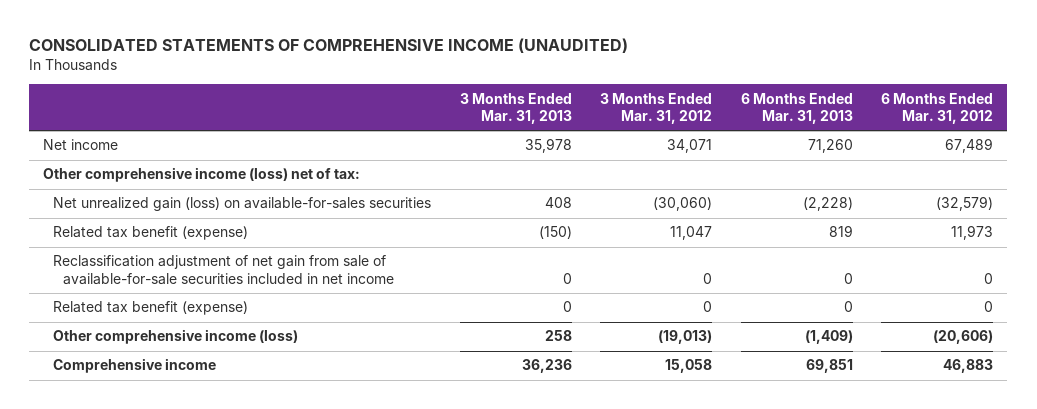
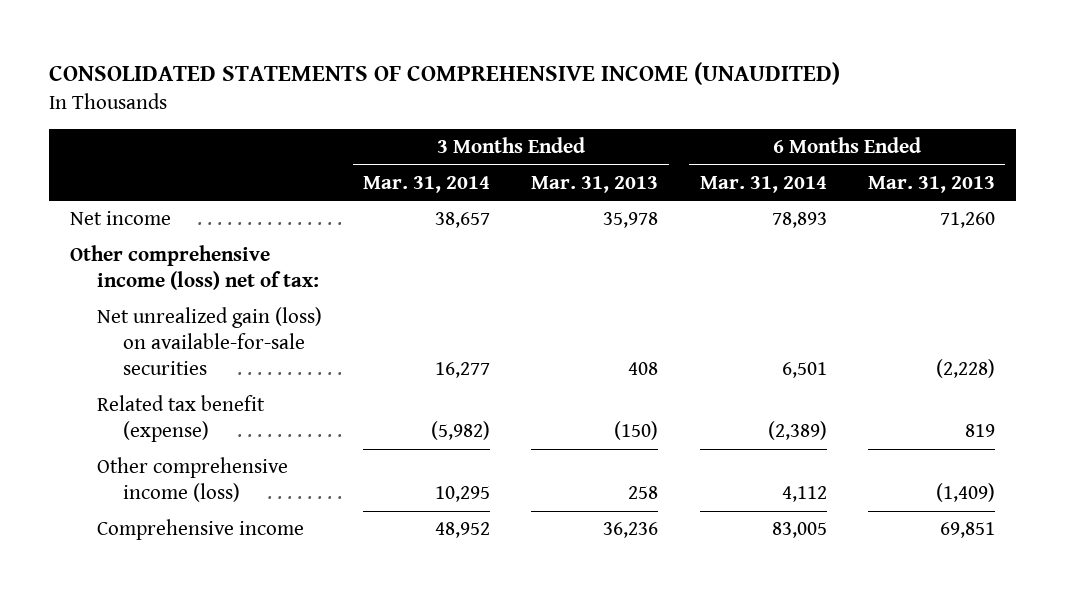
- | 3 Months Ended Mar. 31, 2013 | 3 Months Ended Mar. 31, 2012 | 6 Months Ended Mar. 31, 2013 | 6 Months Ended Mar. 31, 2012
+ | 3 Months Ended Mar. 31, 2014 | 3 Months Ended Mar. 31, 2013 | 6 Months Ended Mar. 31, 2014 | 6 Months Ended Mar. 31, 2013
- Net unrealized gain (loss) on available-for-sales securities | 408 | (30,060) | (2,228) | (32,579)
+ Net unrealized gain (loss) on available-for-sale securities | 16,277 | 408 | 6,501 | (2,228)
- Reclassification adjustment of net gain from sale of available-for-sale securities included in net income | 0 | 0 | 0 | 0
- Related tax benefit (expense) | 0 | 0 | 0 | 0

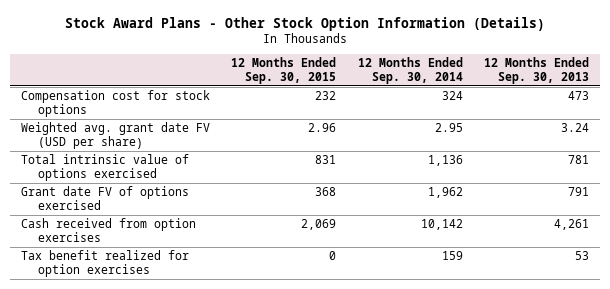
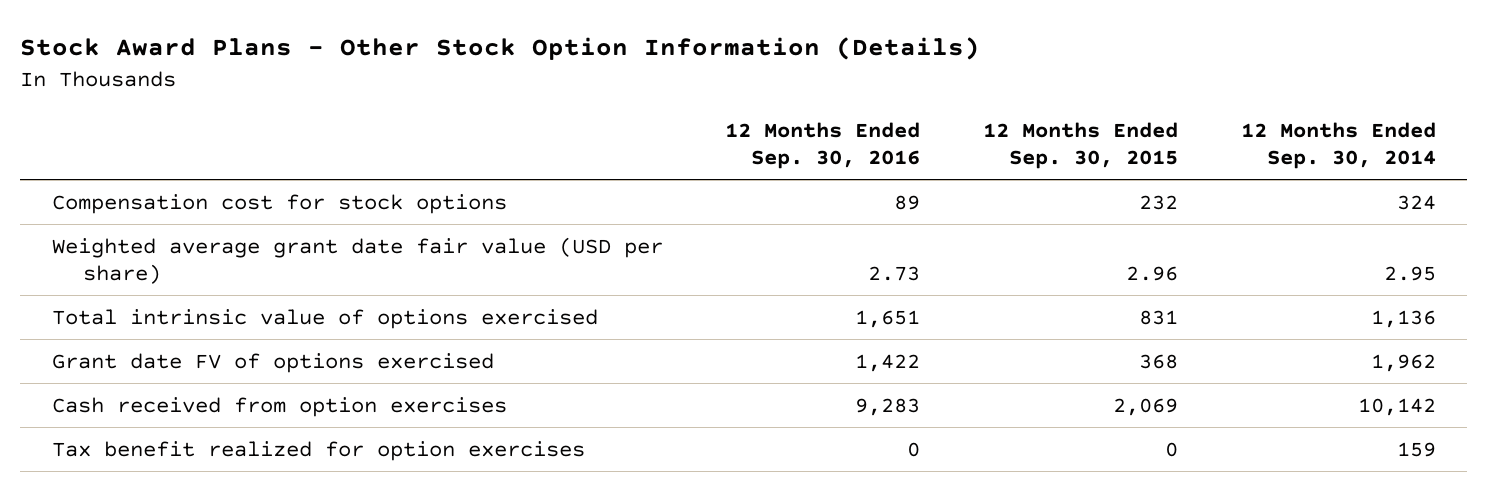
- | 12 Months Ended Sep. 30, 2015 | 12 Months Ended Sep. 30, 2014 | 12 Months Ended Sep. 30, 2013
+ | 12 Months Ended Sep. 30, 2016 | 12 Months Ended Sep. 30, 2015 | 12 Months Ended Sep. 30, 2014
- Weighted avg. grant date FV (USD per share) | 2.96 | 2.95 | 3.24
+ Weighted average grant date fair value (USD per share) | 2.73 | 2.96 | 2.95

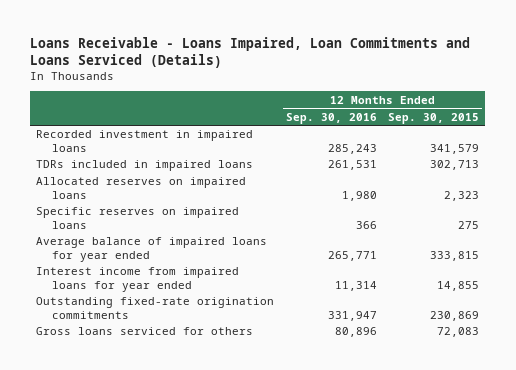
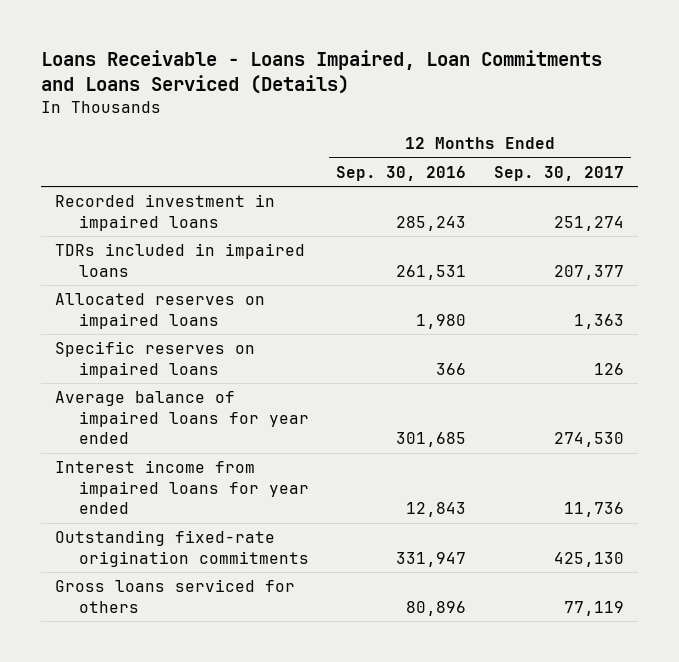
- | 12 Months Ended Sep. 30, 2016 | 12 Months Ended Sep. 30, 2015
+ | 12 Months Ended Sep. 30, 2016 | 12 Months Ended Sep. 30, 2017
- Average balance of impaired loans for year ended | 265,771 | 333,815
- Interest income from impaired loans for year ended | 11,314 | 14,855
+ Average balance of impaired loans for year ended | 301,685 | 274,530
+ Interest income from impaired loans for year ended | 12,843 | 11,736

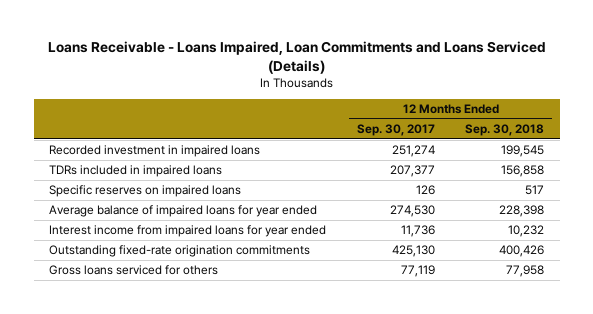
- | 12 Months Ended Sep. 30, 2016 | 12 Months Ended Sep. 30, 2017
+ | 12 Months Ended Sep. 30, 2017 | 12 Months Ended Sep. 30, 2018
- Allocated reserves on impaired loans | 1,980 | 1,363

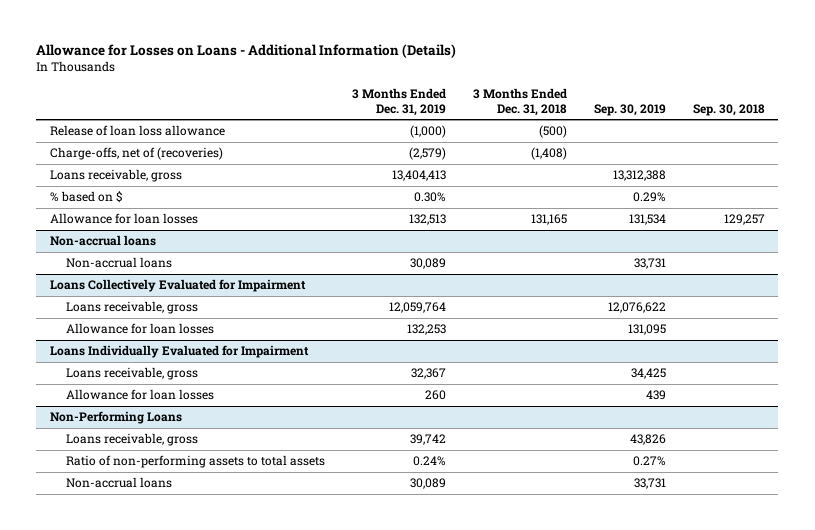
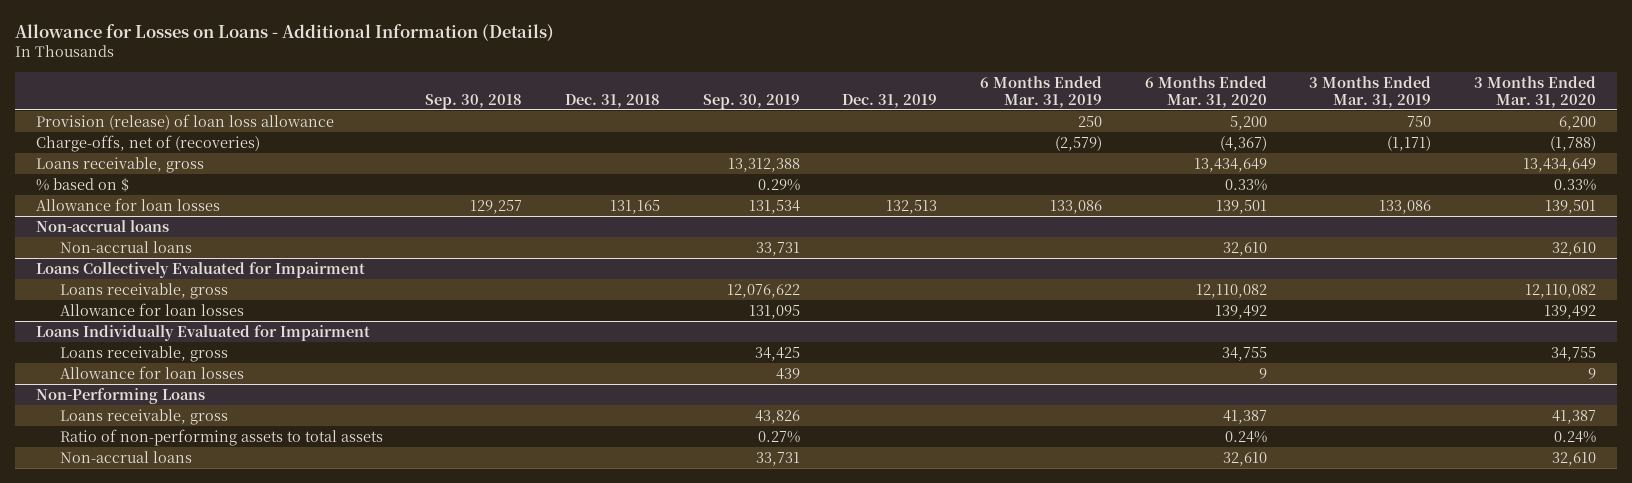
- | 3 Months Ended Dec. 31, 2019 | 3 Months Ended Dec. 31, 2018 | Sep. 30, 2019 | Sep. 30, 2018
+ | Sep. 30, 2018 | Dec. 31, 2018 | Sep. 30, 2019 | Dec. 31, 2019 | 6 Months Ended Mar. 31, 2019 | 6 Months Ended Mar. 31, 2020 | 3 Months Ended Mar. 31, 2019 | 3 Months Ended Mar. 31, 2020
- Release of loan loss allowance | (1,000) | (500) | |
+ Provision (release) of loan loss allowance | | | | | 250 | 5,200 | 750 | 6,200

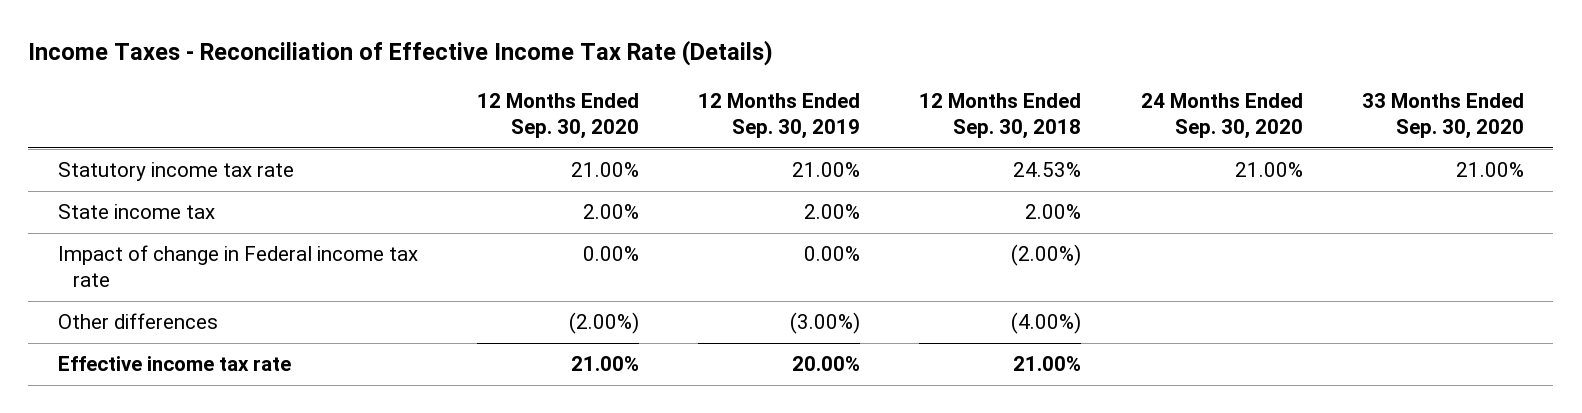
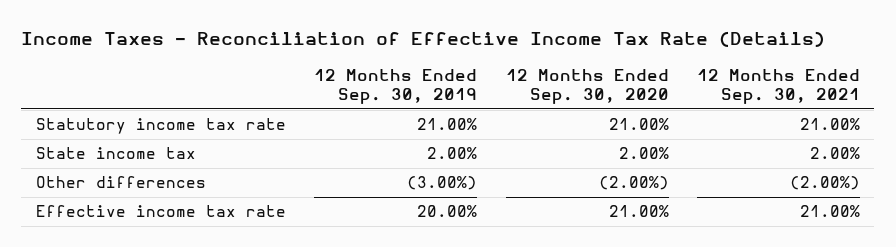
- | 12 Months Ended Sep. 30, 2020 | 12 Months Ended Sep. 30, 2019 | 12 Months Ended Sep. 30, 2018 | 24 Months Ended Sep. 30, 2020 | 33 Months Ended Sep. 30, 2020
+ | 12 Months Ended Sep. 30, 2019 | 12 Months Ended Sep. 30, 2020 | 12 Months Ended Sep. 30, 2021
- Impact of change in Federal income tax rate | 0.00% | 0.00% | (2.00%) | |

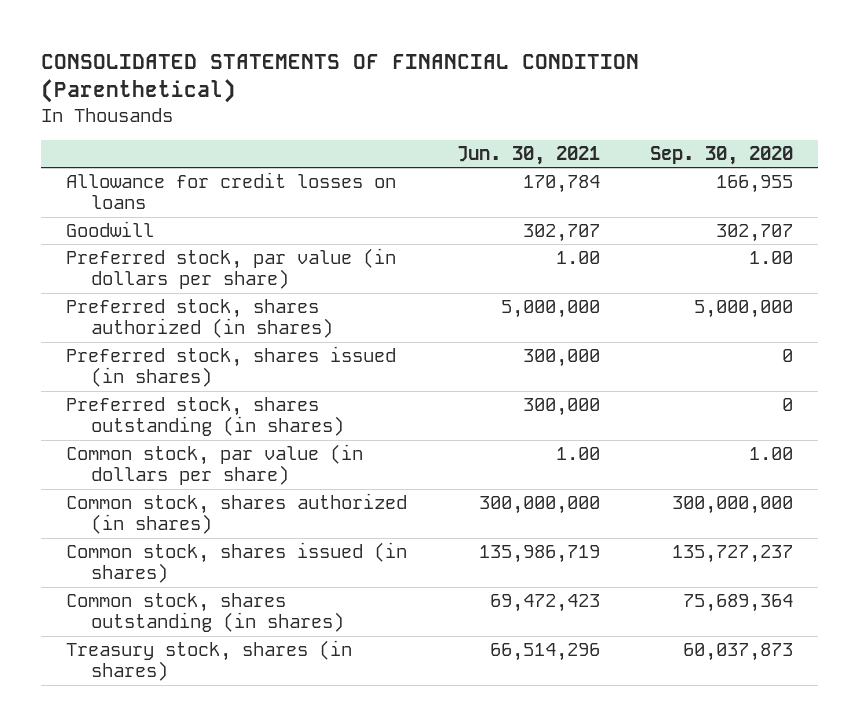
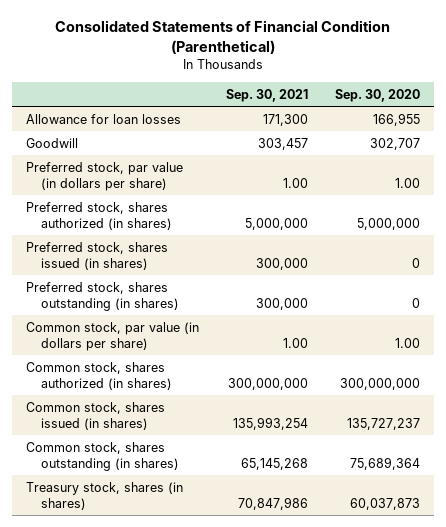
- CONSOLIDATED STATEMENTS OF FINANCIAL CONDITION (Parenthetical)
+ Consolidated Statements of Financial Condition (Parenthetical)
- | Jun. 30, 2021 | Sep. 30, 2020
+ | Sep. 30, 2021 | Sep. 30, 2020
- Allowance for credit losses on loans | 170,784 | 166,955
+ Allowance for loan losses | 171,300 | 166,955

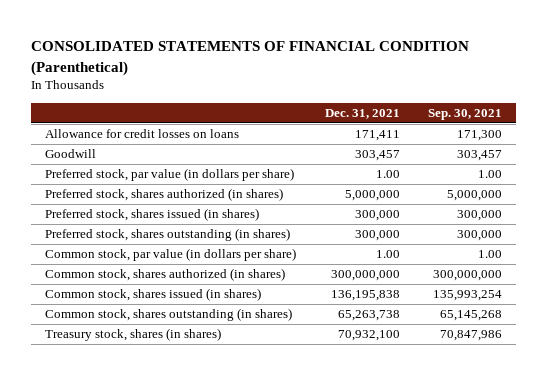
- Consolidated Statements of Financial Condition (Parenthetical)
+ CONSOLIDATED STATEMENTS OF FINANCIAL CONDITION (Parenthetical)
- | Sep. 30, 2021 | Sep. 30, 2020
+ | Dec. 31, 2021 | Sep. 30, 2021
- Allowance for loan losses | 171,300 | 166,955
+ Allowance for credit losses on loans | 171,411 | 171,300

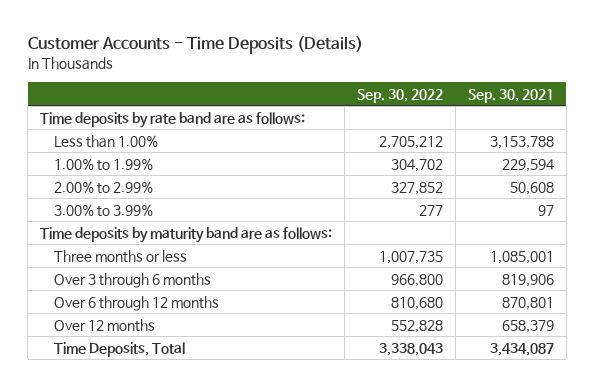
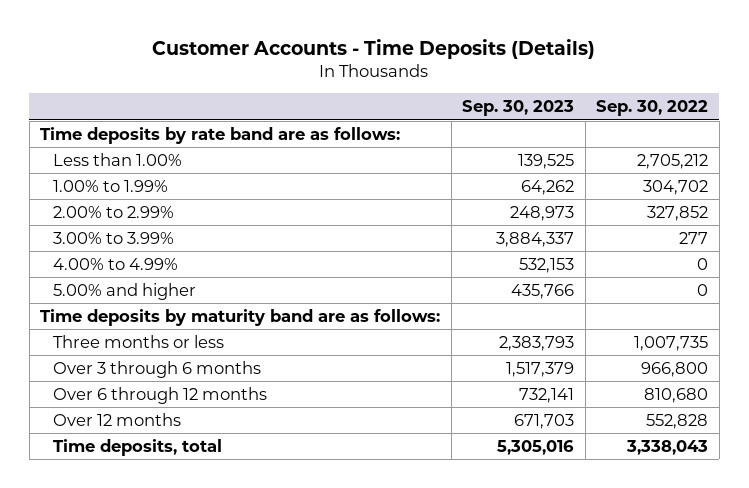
- | Sep. 30, 2022 | Sep. 30, 2021
+ | Sep. 30, 2023 | Sep. 30, 2022
+ 4.00% to 4.99% | 532,153 | 0
+ 5.00% and higher | 435,766 | 0
- Time Deposits, Total | 3,338,043 | 3,434,087
+ Time deposits, total | 5,305,016 | 3,338,043

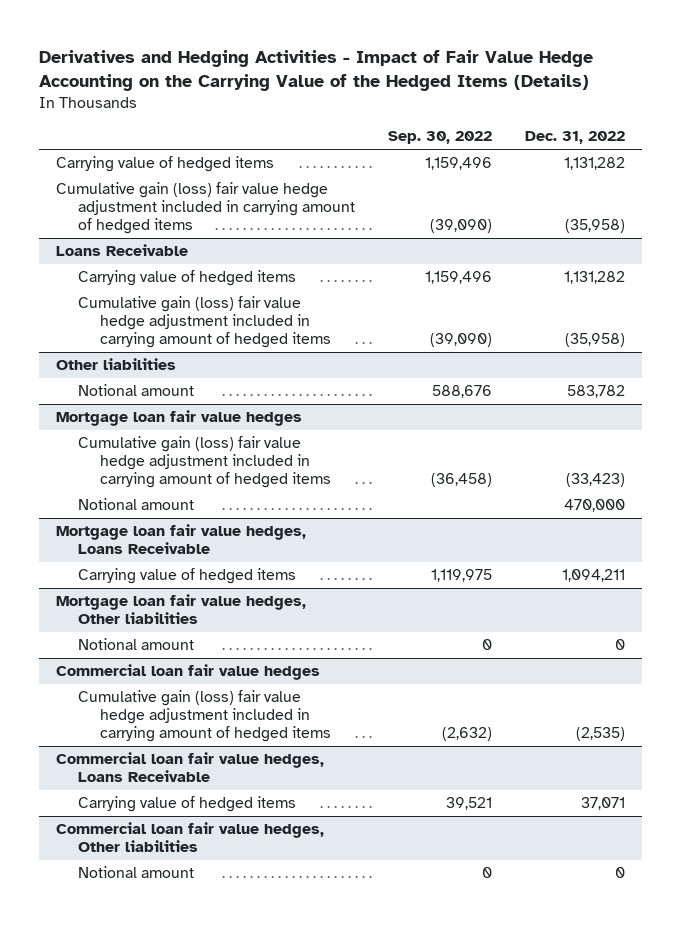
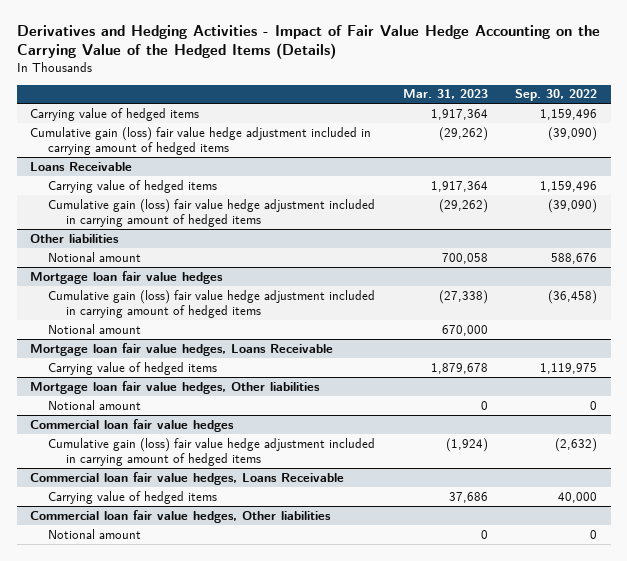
- | Sep. 30, 2022 | Dec. 31, 2022
+ | Mar. 31, 2023 | Sep. 30, 2022
@ Commercial loan fair value hedges, Loans Receivable
- Carrying value of hedged items | 39,521 | 37,071
+ Carrying value of hedged items | 37,686 | 40,000

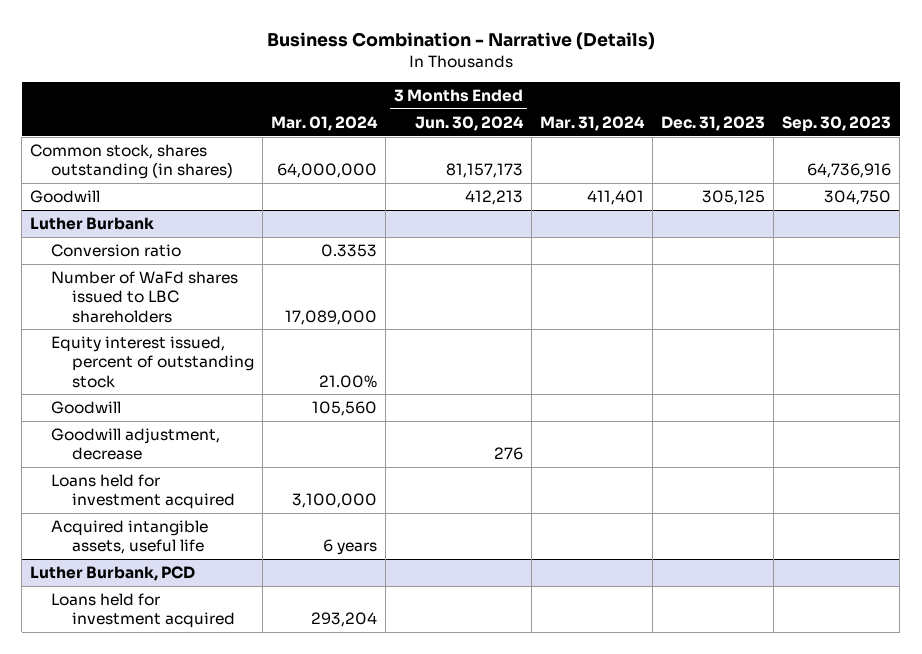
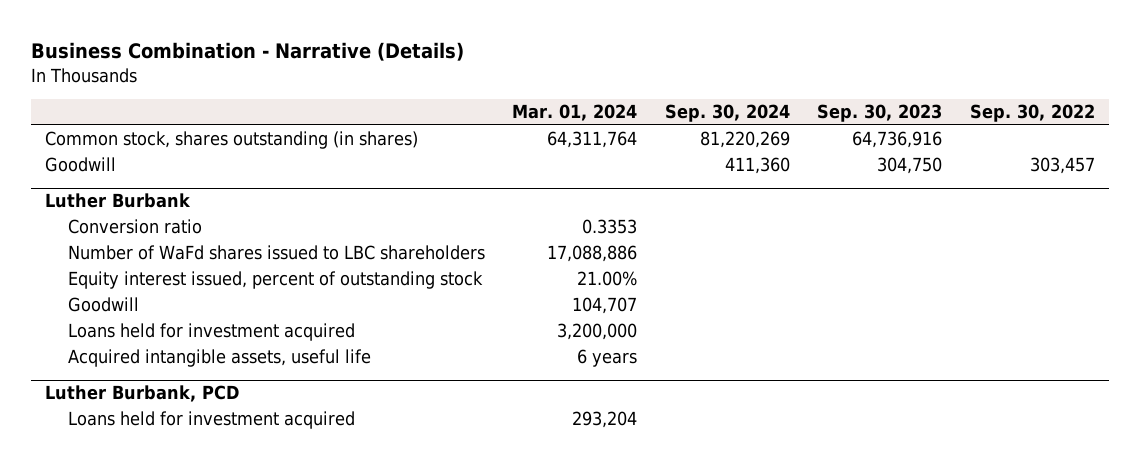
- | Mar. 01, 2024 | 3 Months Ended Jun. 30, 2024 | Mar. 31, 2024 | Dec. 31, 2023 | Sep. 30, 2023
+ | Mar. 01, 2024 | Sep. 30, 2024 | Sep. 30, 2023 | Sep. 30, 2022
- Common stock, shares outstanding (in shares) | 64,000,000 | 81,157,173 | | | 64,736,916
+ Common stock, shares outstanding (in shares) | 64,311,764 | 81,220,269 | 64,736,916 |
@ Luther Burbank
- Number of WaFd shares issued to LBC shareholders | 17,089,000 | | | |
+ Number of WaFd shares issued to LBC shareholders | 17,088,886 | | |
- Goodwill | 105,560 | | | |
- Goodwill adjustment, decrease | | 276 | | |
- Loans held for investment acquired | 3,100,000 | | | |
+ Goodwill | 104,707 | | |
+ Loans held for investment acquired | 3,200,000 | | |

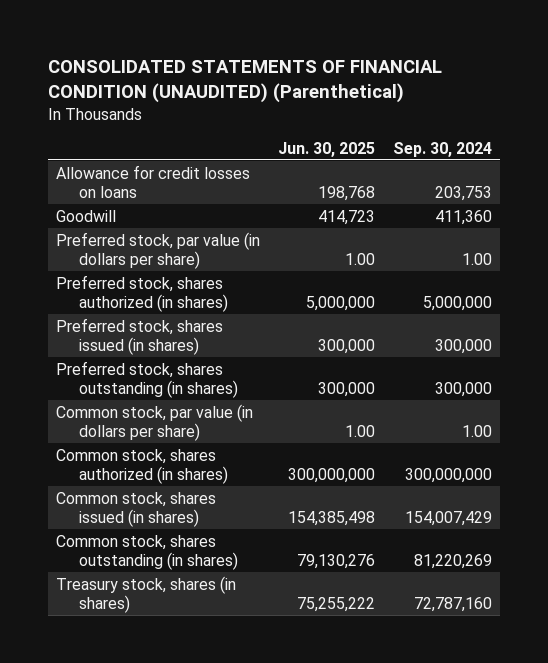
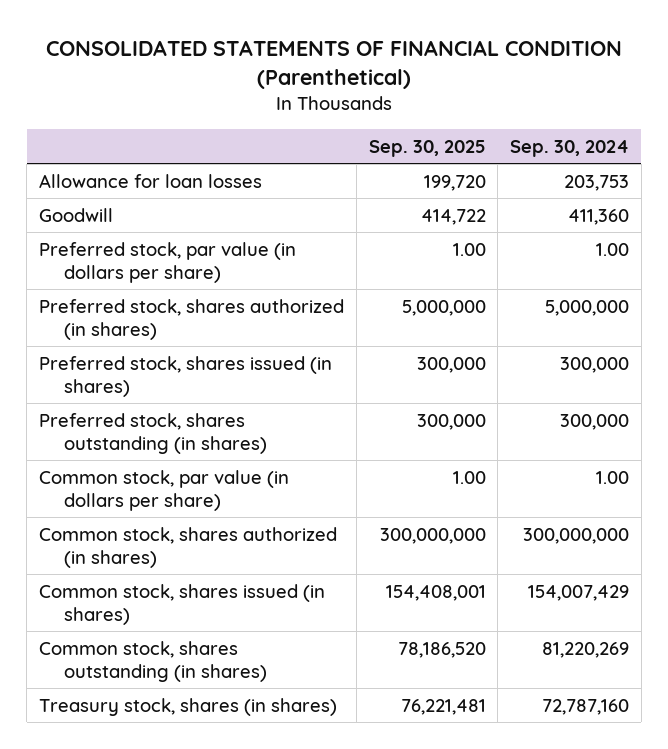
- CONSOLIDATED STATEMENTS OF FINANCIAL CONDITION (UNAUDITED) (Parenthetical)
+ CONSOLIDATED STATEMENTS OF FINANCIAL CONDITION (Parenthetical)
- | Jun. 30, 2025 | Sep. 30, 2024
+ | Sep. 30, 2025 | Sep. 30, 2024
- Allowance for credit losses on loans | 198,768 | 203,753
+ Allowance for loan losses | 199,720 | 203,753

